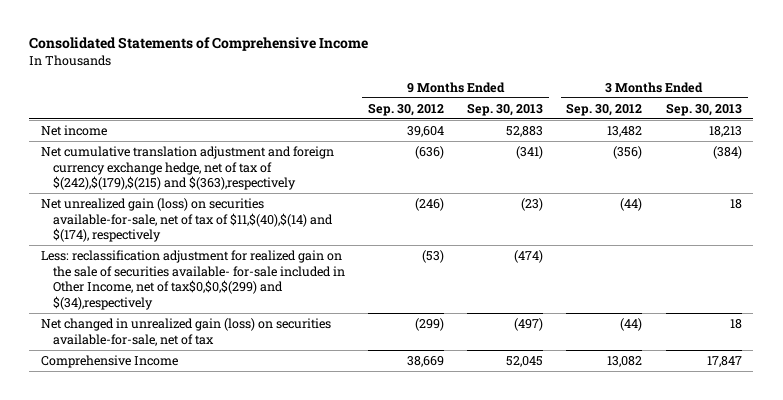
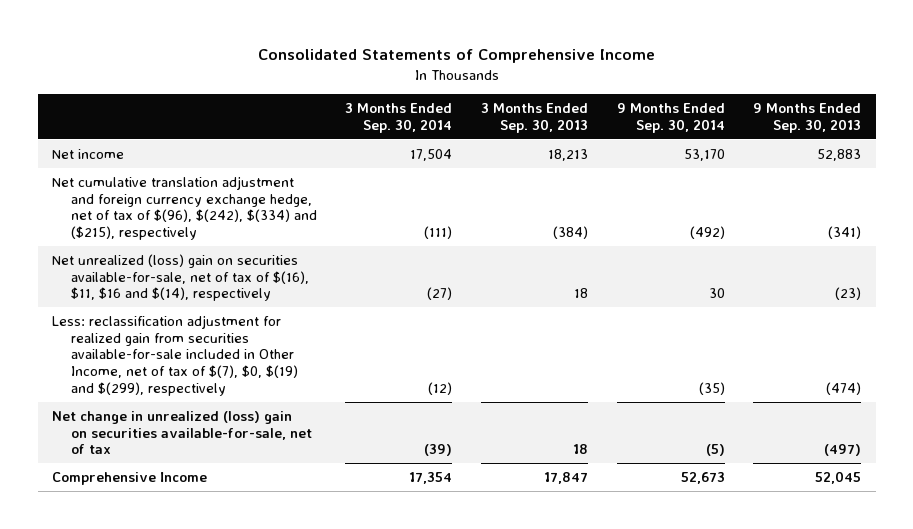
- | 9 Months Ended Sep. 30, 2012 | 9 Months Ended Sep. 30, 2013 | 3 Months Ended Sep. 30, 2012 | 3 Months Ended Sep. 30, 2013
+ | 3 Months Ended Sep. 30, 2014 | 3 Months Ended Sep. 30, 2013 | 9 Months Ended Sep. 30, 2014 | 9 Months Ended Sep. 30, 2013
- Net cumulative translation adjustment and foreign currency exchange hedge, net of tax of $(242),$(179),$(215) and $(363),respectively | (636) | (341) | (356) | (384)
- Net unrealized gain (loss) on securities available-for-sale, net of tax of $11,$(40),$(14) and $(174), respectively | (246) | (23) | (44) | 18
- Less: reclassification adjustment for realized gain on the sale of securities available- for-sale included in Other Income, net of tax$0,$0,$(299) and $(34),respectively | (53) | (474) | |
- Net changed in unrealized gain (loss) on securities available-for-sale, net of tax | (299) | (497) | (44) | 18
+ Net cumulative translation adjustment and foreign currency exchange hedge, net of tax of $(96), $(242), $(334) and ($215), respectively | (111) | (384) | (492) | (341)
+ Net unrealized (loss) gain on securities available-for-sale, net of tax of $(16), $11, $16 and $(14), respectively | (27) | 18 | 30 | (23)
+ Less: reclassification adjustment for realized gain from securities available-for-sale included in Other Income, net of tax of $(7), $0, $(19) and $(299), respectively | (12) | | (35) | (474)
+ Net change in unrealized (loss) gain on securities available-for-sale, net of tax | (39) | 18 | (5) | (497)

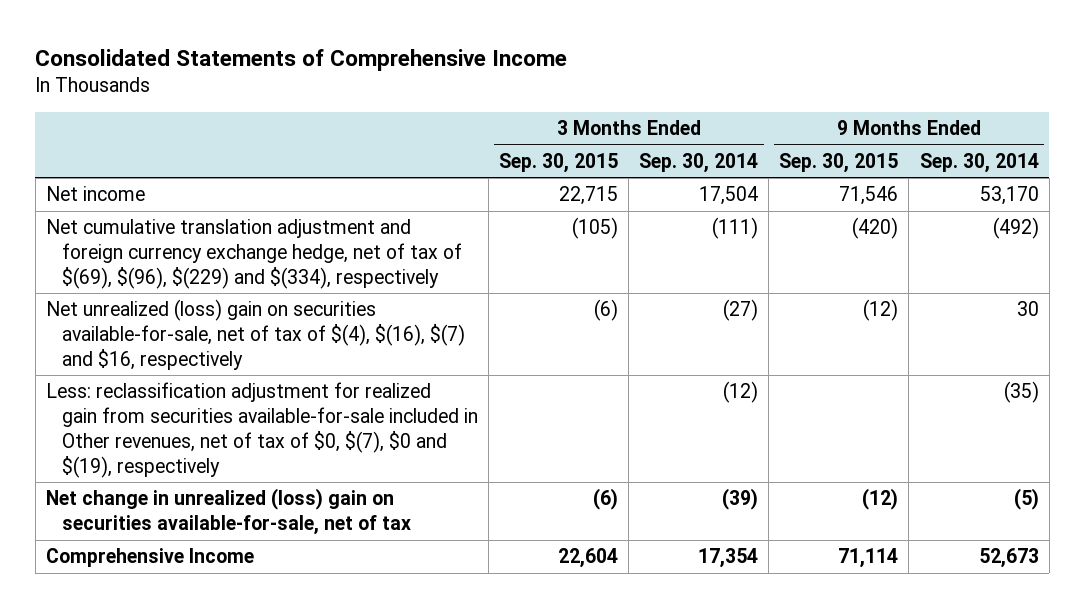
- | 3 Months Ended Sep. 30, 2014 | 3 Months Ended Sep. 30, 2013 | 9 Months Ended Sep. 30, 2014 | 9 Months Ended Sep. 30, 2013
+ | 3 Months Ended Sep. 30, 2015 | 3 Months Ended Sep. 30, 2014 | 9 Months Ended Sep. 30, 2015 | 9 Months Ended Sep. 30, 2014
- Net cumulative translation adjustment and foreign currency exchange hedge, net of tax of $(96), $(242), $(334) and ($215), respectively | (111) | (384) | (492) | (341)
- Net unrealized (loss) gain on securities available-for-sale, net of tax of $(16), $11, $16 and $(14), respectively | (27) | 18 | 30 | (23)
- Less: reclassification adjustment for realized gain from securities available-for-sale included in Other Income, net of tax of $(7), $0, $(19) and $(299), respectively | (12) | | (35) | (474)
+ Net cumulative translation adjustment and foreign currency exchange hedge, net of tax of $(69), $(96), $(229) and $(334), respectively | (105) | (111) | (420) | (492)
+ Net unrealized (loss) gain on securities available-for-sale, net of tax of $(4), $(16), $(7) and $16, respectively | (6) | (27) | (12) | 30
+ Less: reclassification adjustment for realized gain from securities available-for-sale included in Other revenues, net of tax of $0, $(7), $0 and $(19), respectively | | (12) | | (35)

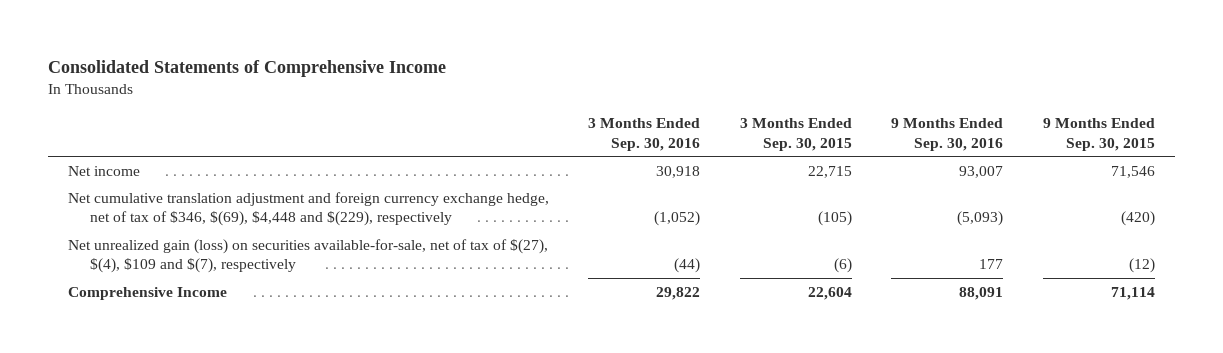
- | 3 Months Ended Sep. 30, 2015 | 3 Months Ended Sep. 30, 2014 | 9 Months Ended Sep. 30, 2015 | 9 Months Ended Sep. 30, 2014
+ | 3 Months Ended Sep. 30, 2016 | 3 Months Ended Sep. 30, 2015 | 9 Months Ended Sep. 30, 2016 | 9 Months Ended Sep. 30, 2015
- Net cumulative translation adjustment and foreign currency exchange hedge, net of tax of $(69), $(96), $(229) and $(334), respectively | (105) | (111) | (420) | (492)
- Net unrealized (loss) gain on securities available-for-sale, net of tax of $(4), $(16), $(7) and $16, respectively | (6) | (27) | (12) | 30
- Less: reclassification adjustment for realized gain from securities available-for-sale included in Other revenues, net of tax of $0, $(7), $0 and $(19), respectively | | (12) | | (35)
- Net change in unrealized (loss) gain on securities available-for-sale, net of tax | (6) | (39) | (12) | (5)
+ Net cumulative translation adjustment and foreign currency exchange hedge, net of tax of $346, $(69), $4,448 and $(229), respectively | (1,052) | (105) | (5,093) | (420)
+ Net unrealized gain (loss) on securities available-for-sale, net of tax of $(27), $(4), $109 and $(7), respectively | (44) | (6) | 177 | (12)

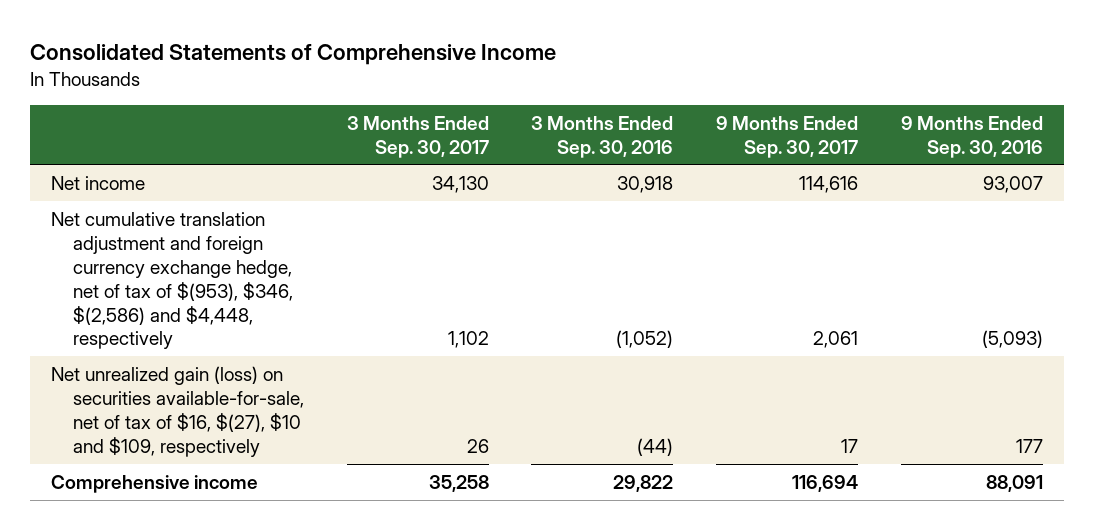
- | 3 Months Ended Sep. 30, 2016 | 3 Months Ended Sep. 30, 2015 | 9 Months Ended Sep. 30, 2016 | 9 Months Ended Sep. 30, 2015
+ | 3 Months Ended Sep. 30, 2017 | 3 Months Ended Sep. 30, 2016 | 9 Months Ended Sep. 30, 2017 | 9 Months Ended Sep. 30, 2016
- Net cumulative translation adjustment and foreign currency exchange hedge, net of tax of $346, $(69), $4,448 and $(229), respectively | (1,052) | (105) | (5,093) | (420)
- Net unrealized gain (loss) on securities available-for-sale, net of tax of $(27), $(4), $109 and $(7), respectively | (44) | (6) | 177 | (12)
- Comprehensive Income | 29,822 | 22,604 | 88,091 | 71,114
+ Net cumulative translation adjustment and foreign currency exchange hedge, net of tax of $(953), $346, $(2,586) and $4,448, respectively | 1,102 | (1,052) | 2,061 | (5,093)
+ Net unrealized gain (loss) on securities available-for-sale, net of tax of $16, $(27), $10 and $109, respectively | 26 | (44) | 17 | 177
+ Comprehensive income | 35,258 | 29,822 | 116,694 | 88,091

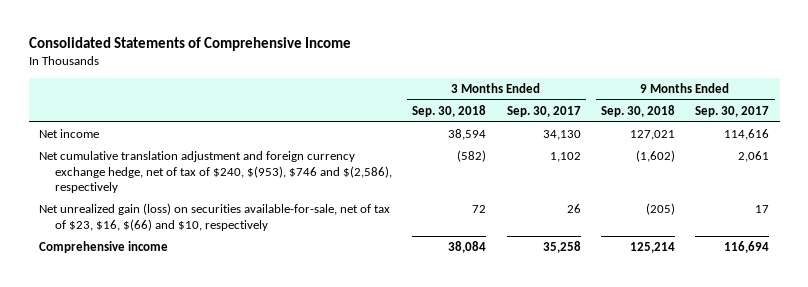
- | 3 Months Ended Sep. 30, 2017 | 3 Months Ended Sep. 30, 2016 | 9 Months Ended Sep. 30, 2017 | 9 Months Ended Sep. 30, 2016
+ | 3 Months Ended Sep. 30, 2018 | 3 Months Ended Sep. 30, 2017 | 9 Months Ended Sep. 30, 2018 | 9 Months Ended Sep. 30, 2017
- Net cumulative translation adjustment and foreign currency exchange hedge, net of tax of $(953), $346, $(2,586) and $4,448, respectively | 1,102 | (1,052) | 2,061 | (5,093)
- Net unrealized gain (loss) on securities available-for-sale, net of tax of $16, $(27), $10 and $109, respectively | 26 | (44) | 17 | 177
+ Net cumulative translation adjustment and foreign currency exchange hedge, net of tax of $240, $(953), $746 and $(2,586), respectively | (582) | 1,102 | (1,602) | 2,061
+ Net unrealized gain (loss) on securities available-for-sale, net of tax of $23, $16, $(66) and $10, respectively | 72 | 26 | (205) | 17

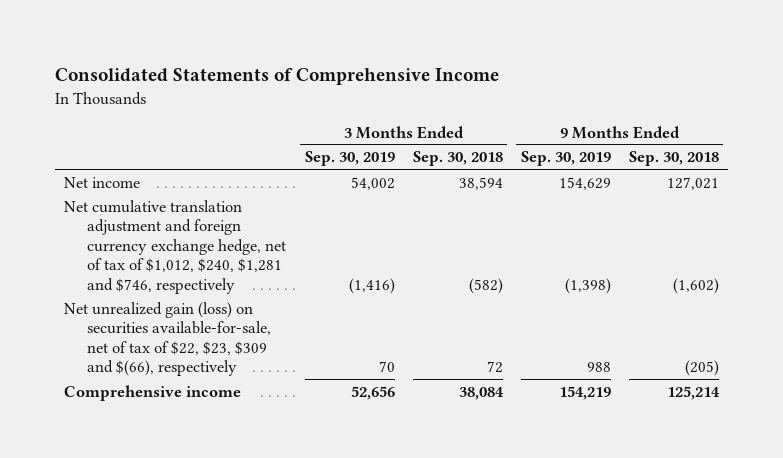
- | 3 Months Ended Sep. 30, 2018 | 3 Months Ended Sep. 30, 2017 | 9 Months Ended Sep. 30, 2018 | 9 Months Ended Sep. 30, 2017
+ | 3 Months Ended Sep. 30, 2019 | 3 Months Ended Sep. 30, 2018 | 9 Months Ended Sep. 30, 2019 | 9 Months Ended Sep. 30, 2018
- Net cumulative translation adjustment and foreign currency exchange hedge, net of tax of $240, $(953), $746 and $(2,586), respectively | (582) | 1,102 | (1,602) | 2,061
- Net unrealized gain (loss) on securities available-for-sale, net of tax of $23, $16, $(66) and $10, respectively | 72 | 26 | (205) | 17
+ Net cumulative translation adjustment and foreign currency exchange hedge, net of tax of $1,012, $240, $1,281 and $746, respectively | (1,416) | (582) | (1,398) | (1,602)
+ Net unrealized gain (loss) on securities available-for-sale, net of tax of $22, $23, $309 and $(66), respectively | 70 | 72 | 988 | (205)

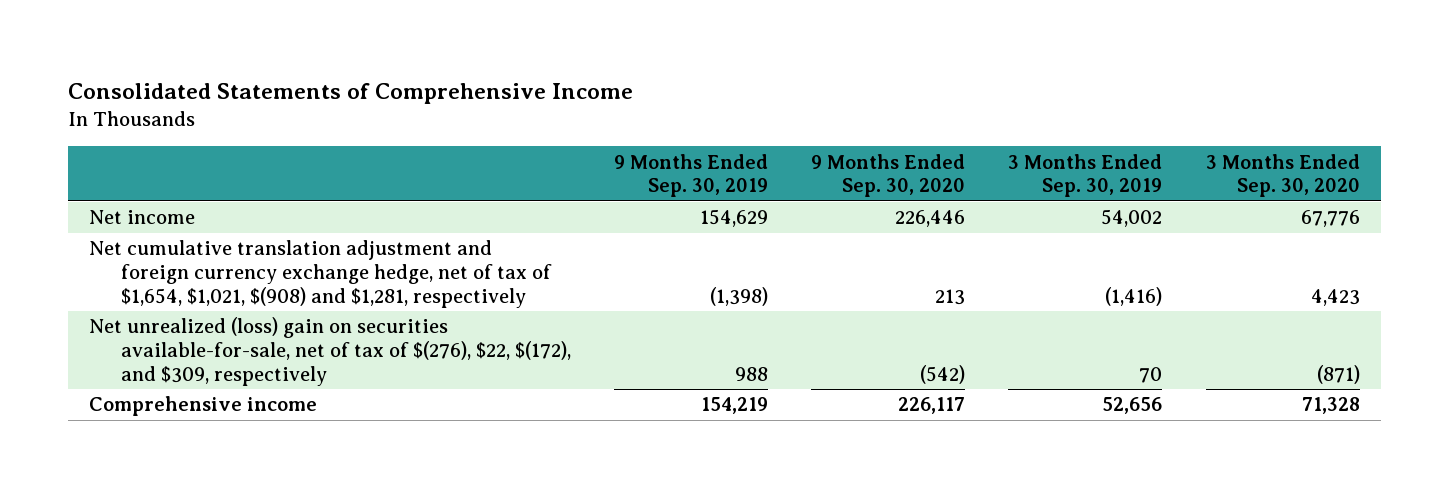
- | 3 Months Ended Sep. 30, 2019 | 3 Months Ended Sep. 30, 2018 | 9 Months Ended Sep. 30, 2019 | 9 Months Ended Sep. 30, 2018
+ | 9 Months Ended Sep. 30, 2019 | 9 Months Ended Sep. 30, 2020 | 3 Months Ended Sep. 30, 2019 | 3 Months Ended Sep. 30, 2020
- Net cumulative translation adjustment and foreign currency exchange hedge, net of tax of $1,012, $240, $1,281 and $746, respectively | (1,416) | (582) | (1,398) | (1,602)
- Net unrealized gain (loss) on securities available-for-sale, net of tax of $22, $23, $309 and $(66), respectively | 70 | 72 | 988 | (205)
+ Net cumulative translation adjustment and foreign currency exchange hedge, net of tax of $1,654, $1,021, $(908) and $1,281, respectively | (1,398) | 213 | (1,416) | 4,423
+ Net unrealized (loss) gain on securities available-for-sale, net of tax of $(276), $22, $(172), and $309, respectively | 988 | (542) | 70 | (871)

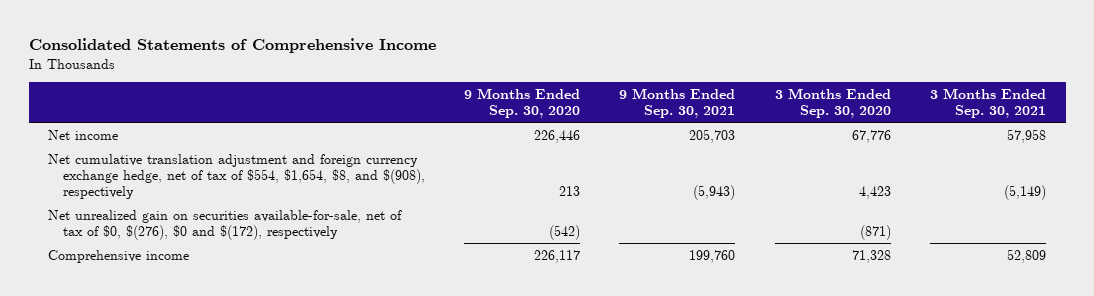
- | 9 Months Ended Sep. 30, 2019 | 9 Months Ended Sep. 30, 2020 | 3 Months Ended Sep. 30, 2019 | 3 Months Ended Sep. 30, 2020
+ | 9 Months Ended Sep. 30, 2020 | 9 Months Ended Sep. 30, 2021 | 3 Months Ended Sep. 30, 2020 | 3 Months Ended Sep. 30, 2021
- Net cumulative translation adjustment and foreign currency exchange hedge, net of tax of $1,654, $1,021, $(908) and $1,281, respectively | (1,398) | 213 | (1,416) | 4,423
- Net unrealized (loss) gain on securities available-for-sale, net of tax of $(276), $22, $(172), and $309, respectively | 988 | (542) | 70 | (871)
+ Net cumulative translation adjustment and foreign currency exchange hedge, net of tax of $554, $1,654, $8, and $(908), respectively | 213 | (5,943) | 4,423 | (5,149)
+ Net unrealized gain on securities available-for-sale, net of tax of $0, $(276), $0 and $(172), respectively | (542) | | (871) |

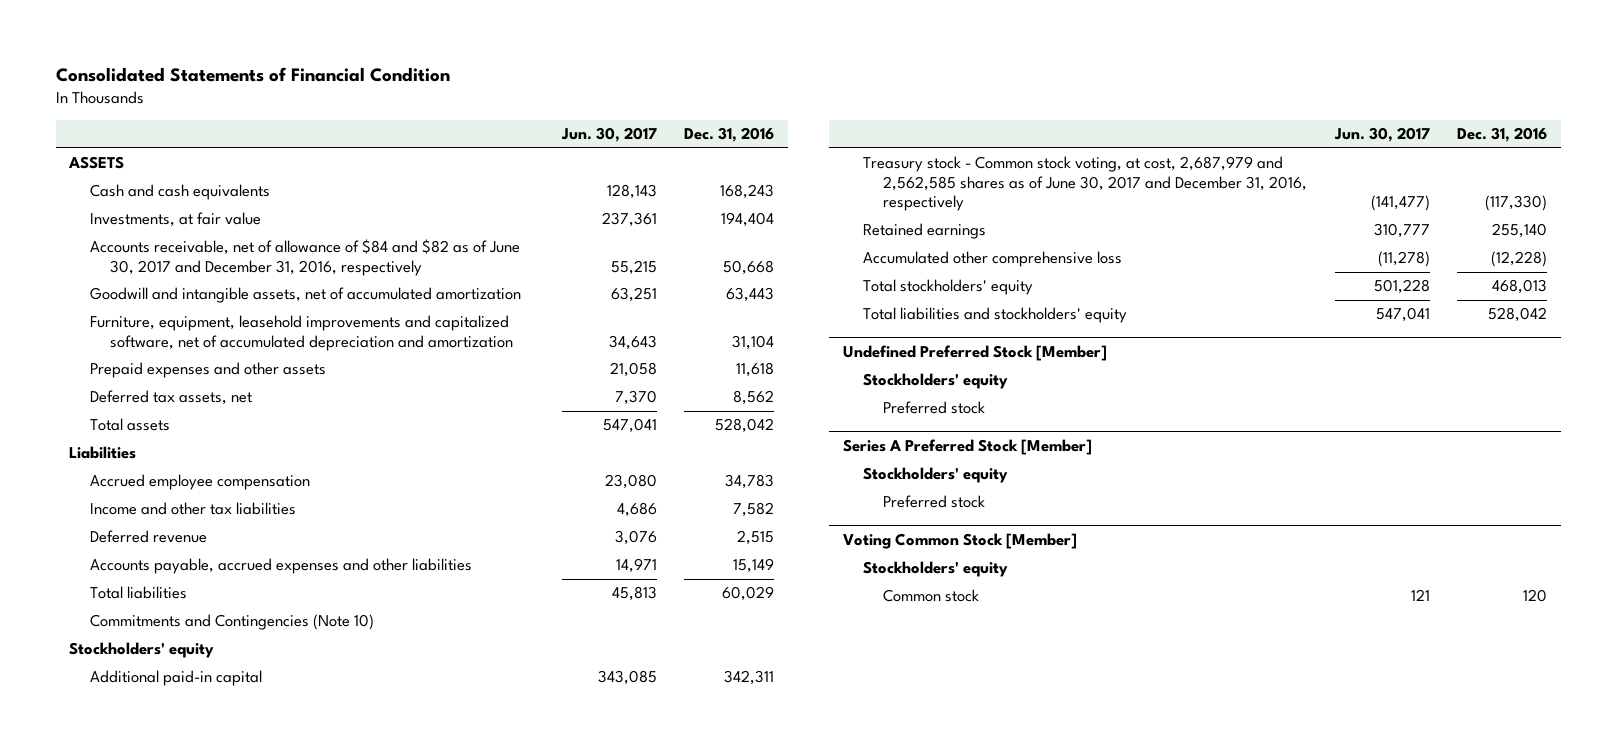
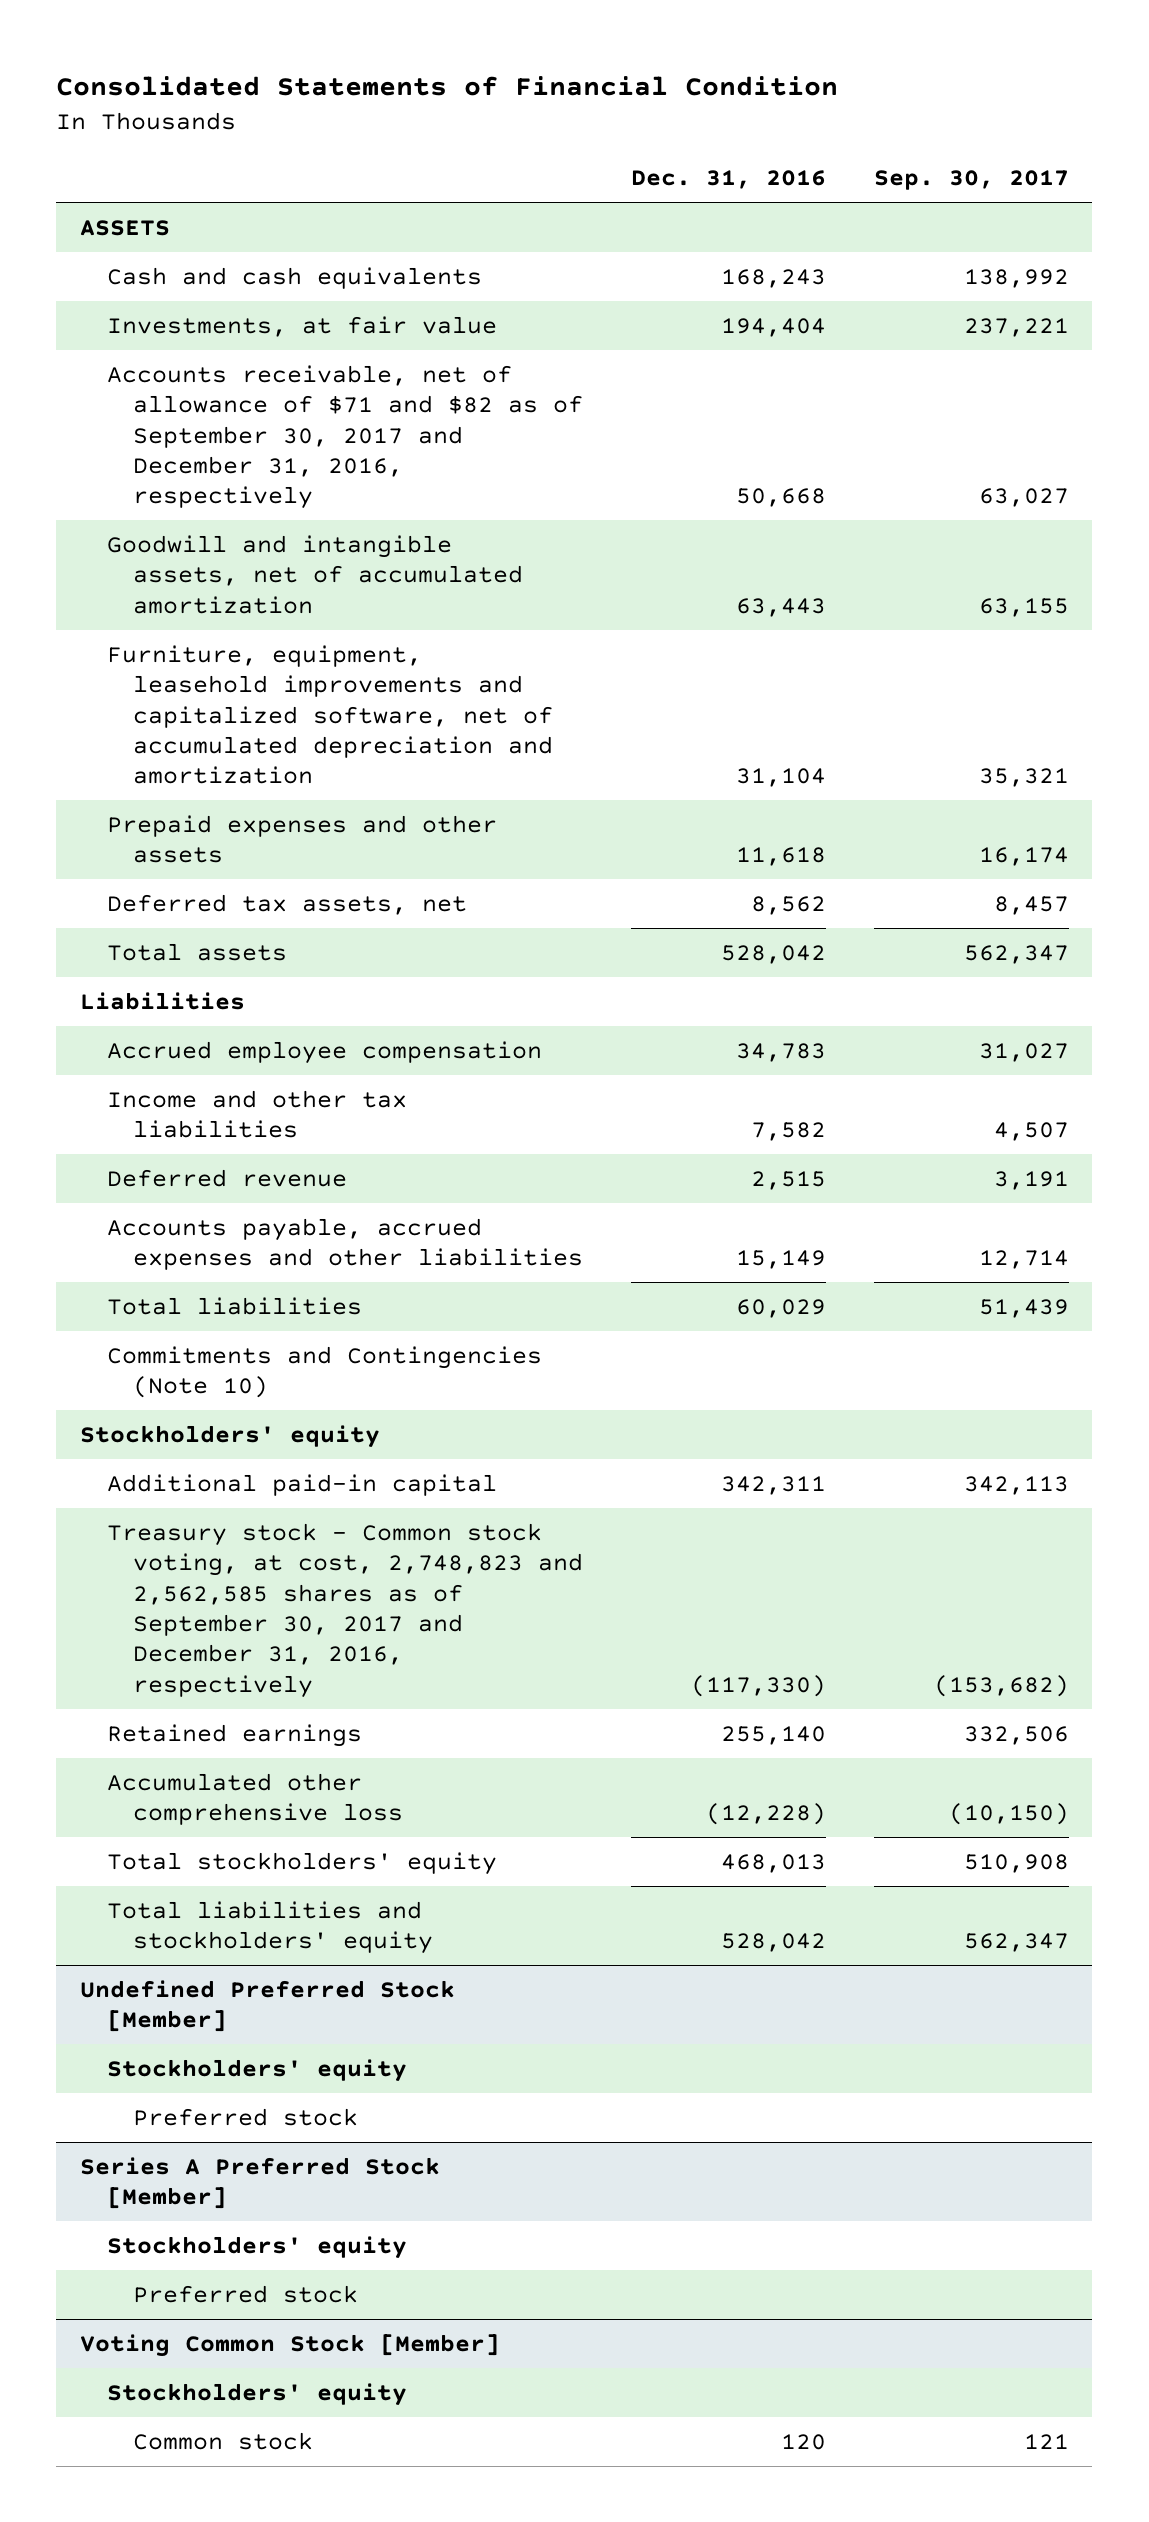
- | Jun. 30, 2017 | Dec. 31, 2016
+ | Dec. 31, 2016 | Sep. 30, 2017
- Accounts receivable, net of allowance of $84 and $82 as of June 30, 2017 and December 31, 2016, respectively | 55,215 | 50,668
+ Accounts receivable, net of allowance of $71 and $82 as of September 30, 2017 and December 31, 2016, respectively | 50,668 | 63,027
- Treasury stock - Common stock voting, at cost, 2,687,979 and 2,562,585 shares as of June 30, 2017 and December 31, 2016, respectively | (141,477) | (117,330)
+ Treasury stock - Common stock voting, at cost, 2,748,823 and 2,562,585 shares as of September 30, 2017 and December 31, 2016, respectively | (117,330) | (153,682)

